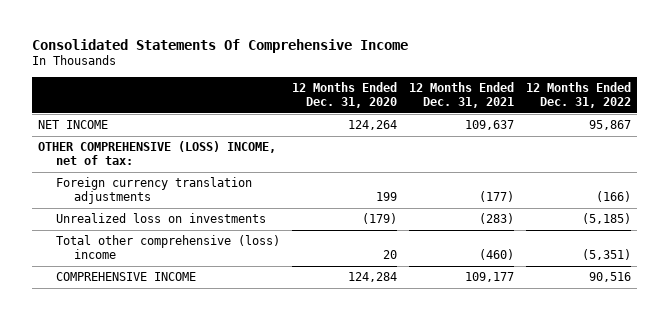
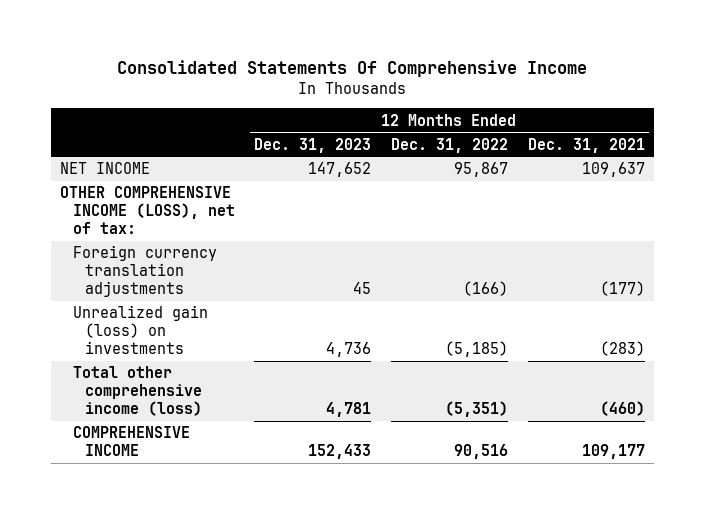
- | 12 Months Ended Dec. 31, 2020 | 12 Months Ended Dec. 31, 2021 | 12 Months Ended Dec. 31, 2022
+ | 12 Months Ended Dec. 31, 2023 | 12 Months Ended Dec. 31, 2022 | 12 Months Ended Dec. 31, 2021
- OTHER COMPREHENSIVE (LOSS) INCOME, net of tax:
+ OTHER COMPREHENSIVE INCOME (LOSS), net of tax:
- Unrealized loss on investments | (179) | (283) | (5,185)
- Total other comprehensive (loss) income | 20 | (460) | (5,351)
+ Unrealized gain (loss) on investments | 4,736 | (5,185) | (283)
+ Total other comprehensive income (loss) | 4,781 | (5,351) | (460)

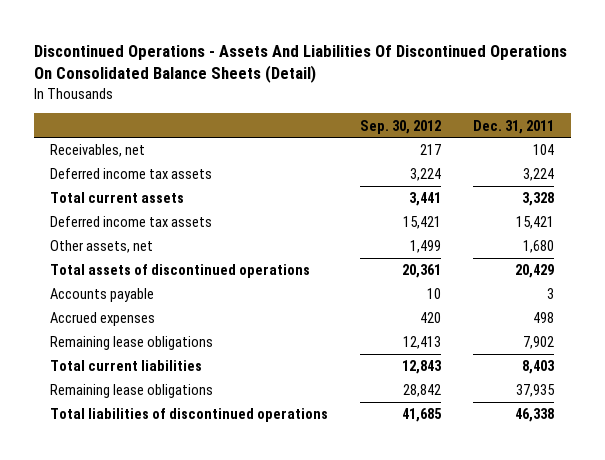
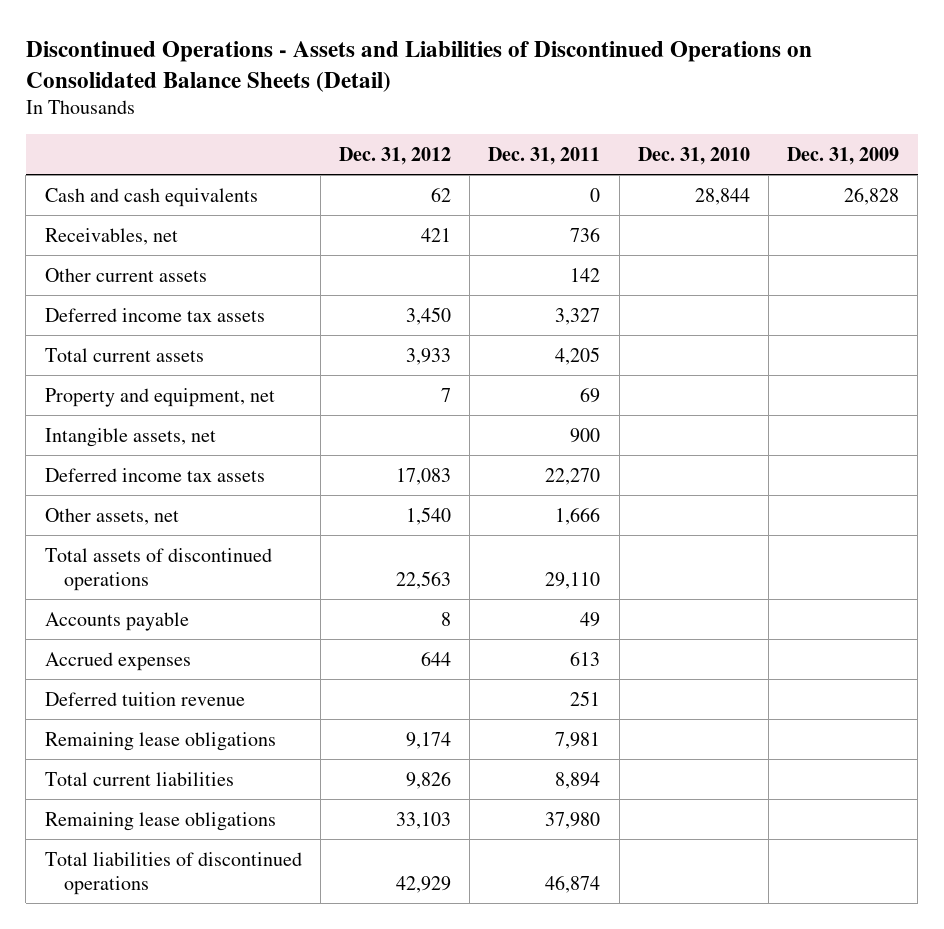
- Discontinued Operations - Assets And Liabilities Of Discontinued Operations On Consolidated Balance Sheets (Detail)
+ Discontinued Operations - Assets and Liabilities of Discontinued Operations on Consolidated Balance Sheets (Detail)
- | Sep. 30, 2012 | Dec. 31, 2011
+ | Dec. 31, 2012 | Dec. 31, 2011 | Dec. 31, 2010 | Dec. 31, 2009
- Receivables, net | 217 | 104
- Deferred income tax assets | 3,224 | 3,224
- Total current assets | 3,441 | 3,328
- Deferred income tax assets | 15,421 | 15,421
- Other assets, net | 1,499 | 1,680
- Total assets of discontinued operations | 20,361 | 20,429
- Accounts payable | 10 | 3
- Accrued expenses | 420 | 498
- Remaining lease obligations | 12,413 | 7,902
- Total current liabilities | 12,843 | 8,403
- Remaining lease obligations | 28,842 | 37,935
- Total liabilities of discontinued operations | 41,685 | 46,338
+ Cash and cash equivalents | 62 | 0 | 28,844 | 26,828
+ Receivables, net | 421 | 736 | |
+ Other current assets | | 142 | |
+ Deferred income tax assets | 3,450 | 3,327 | |
+ Total current assets | 3,933 | 4,205 | |
+ Property and equipment, net | 7 | 69 | |
+ Intangible assets, net | | 900 | |
+ Deferred income tax assets | 17,083 | 22,270 | |
+ Other assets, net | 1,540 | 1,666 | |
+ Total assets of discontinued operations | 22,563 | 29,110 | |
+ Accounts payable | 8 | 49 | |
+ Accrued expenses | 644 | 613 | |
+ Deferred tuition revenue | | 251 | |
+ Remaining lease obligations | 9,174 | 7,981 | |
+ Total current liabilities | 9,826 | 8,894 | |
+ Remaining lease obligations | 33,103 | 37,980 | |
+ Total liabilities of discontinued operations | 42,929 | 46,874 | |

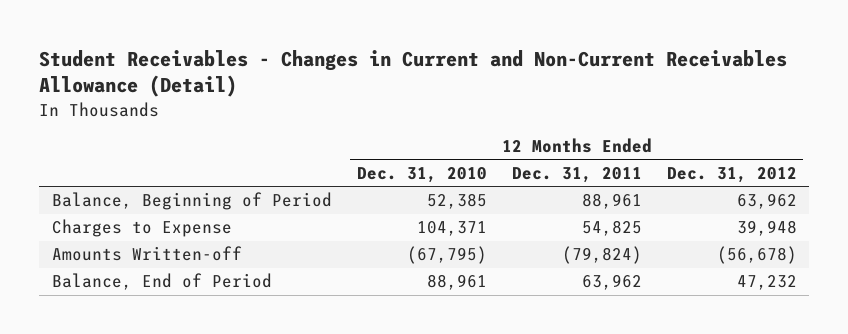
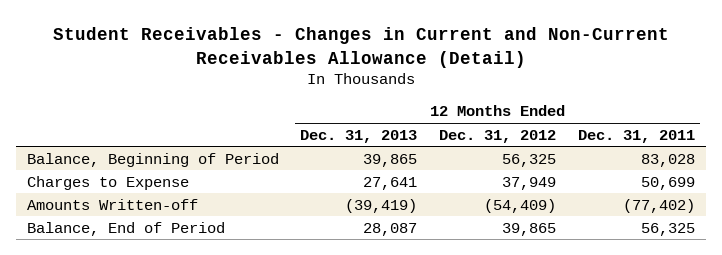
- | 12 Months Ended Dec. 31, 2010 | 12 Months Ended Dec. 31, 2011 | 12 Months Ended Dec. 31, 2012
+ | 12 Months Ended Dec. 31, 2013 | 12 Months Ended Dec. 31, 2012 | 12 Months Ended Dec. 31, 2011
- Balance, Beginning of Period | 52,385 | 88,961 | 63,962
- Charges to Expense | 104,371 | 54,825 | 39,948
- Amounts Written-off | (67,795) | (79,824) | (56,678)
- Balance, End of Period | 88,961 | 63,962 | 47,232
+ Balance, Beginning of Period | 39,865 | 56,325 | 83,028
+ Charges to Expense | 27,641 | 37,949 | 50,699
+ Amounts Written-off | (39,419) | (54,409) | (77,402)
+ Balance, End of Period | 28,087 | 39,865 | 56,325

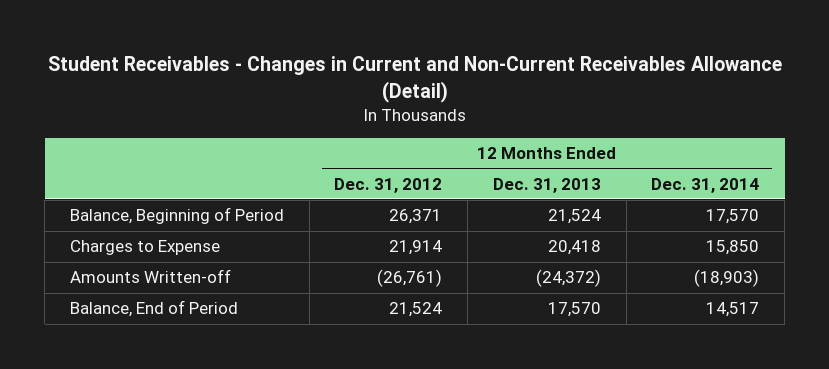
- | 12 Months Ended Dec. 31, 2013 | 12 Months Ended Dec. 31, 2012 | 12 Months Ended Dec. 31, 2011
+ | 12 Months Ended Dec. 31, 2012 | 12 Months Ended Dec. 31, 2013 | 12 Months Ended Dec. 31, 2014
- Balance, Beginning of Period | 39,865 | 56,325 | 83,028
- Charges to Expense | 27,641 | 37,949 | 50,699
- Amounts Written-off | (39,419) | (54,409) | (77,402)
- Balance, End of Period | 28,087 | 39,865 | 56,325
+ Balance, Beginning of Period | 26,371 | 21,524 | 17,570
+ Charges to Expense | 21,914 | 20,418 | 15,850
+ Amounts Written-off | (26,761) | (24,372) | (18,903)
+ Balance, End of Period | 21,524 | 17,570 | 14,517

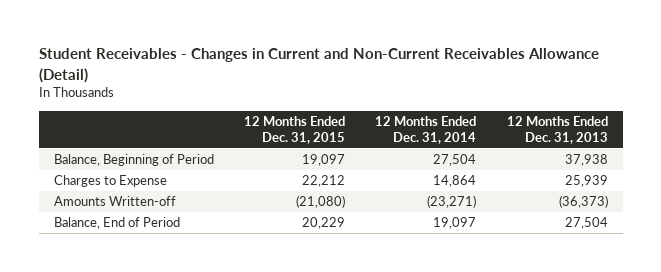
- | 12 Months Ended Dec. 31, 2012 | 12 Months Ended Dec. 31, 2013 | 12 Months Ended Dec. 31, 2014
+ | 12 Months Ended Dec. 31, 2015 | 12 Months Ended Dec. 31, 2014 | 12 Months Ended Dec. 31, 2013
- Balance, Beginning of Period | 26,371 | 21,524 | 17,570
- Charges to Expense | 21,914 | 20,418 | 15,850
- Amounts Written-off | (26,761) | (24,372) | (18,903)
- Balance, End of Period | 21,524 | 17,570 | 14,517
+ Balance, Beginning of Period | 19,097 | 27,504 | 37,938
+ Charges to Expense | 22,212 | 14,864 | 25,939
+ Amounts Written-off | (21,080) | (23,271) | (36,373)
+ Balance, End of Period | 20,229 | 19,097 | 27,504

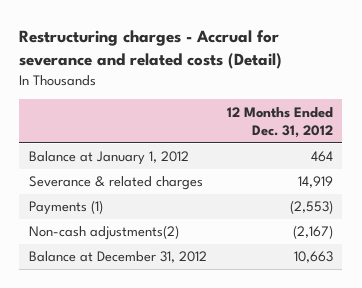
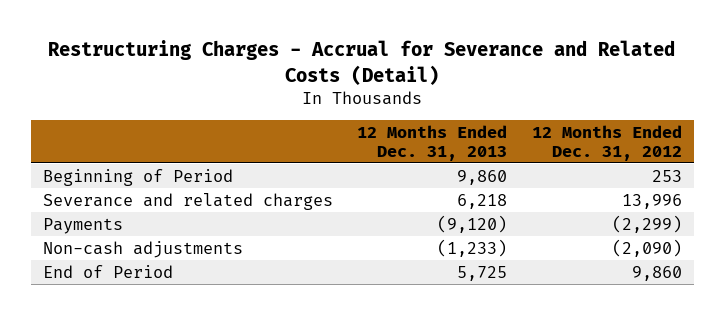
- Restructuring charges - Accrual for severance and related costs (Detail)
+ Restructuring Charges - Accrual for Severance and Related Costs (Detail)
- | 12 Months Ended Dec. 31, 2012
+ | 12 Months Ended Dec. 31, 2013 | 12 Months Ended Dec. 31, 2012
- Balance at January 1, 2012 | 464
- Severance & related charges | 14,919
- Payments (1) | (2,553)
- Non-cash adjustments(2) | (2,167)
- Balance at December 31, 2012 | 10,663
+ Beginning of Period | 9,860 | 253
+ Severance and related charges | 6,218 | 13,996
+ Payments | (9,120) | (2,299)
+ Non-cash adjustments | (1,233) | (2,090)
+ End of Period | 5,725 | 9,860

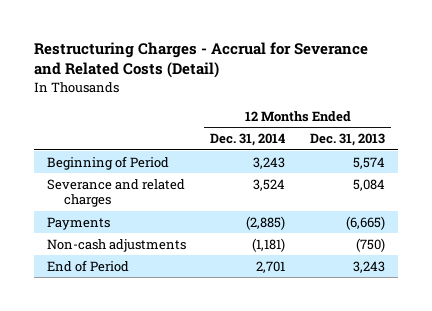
- | 12 Months Ended Dec. 31, 2013 | 12 Months Ended Dec. 31, 2012
+ | 12 Months Ended Dec. 31, 2014 | 12 Months Ended Dec. 31, 2013
- Beginning of Period | 9,860 | 253
- Severance and related charges | 6,218 | 13,996
- Payments | (9,120) | (2,299)
- Non-cash adjustments | (1,233) | (2,090)
- End of Period | 5,725 | 9,860
+ Beginning of Period | 3,243 | 5,574
+ Severance and related charges | 3,524 | 5,084
+ Payments | (2,885) | (6,665)
+ Non-cash adjustments | (1,181) | (750)
+ End of Period | 2,701 | 3,243

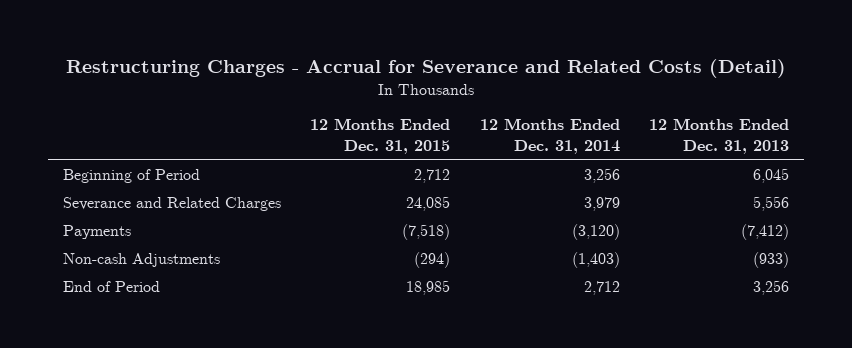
- | 12 Months Ended Dec. 31, 2014 | 12 Months Ended Dec. 31, 2013
+ | 12 Months Ended Dec. 31, 2015 | 12 Months Ended Dec. 31, 2014 | 12 Months Ended Dec. 31, 2013
- Beginning of Period | 3,243 | 5,574
- Severance and related charges | 3,524 | 5,084
- Payments | (2,885) | (6,665)
- Non-cash adjustments | (1,181) | (750)
- End of Period | 2,701 | 3,243
+ Beginning of Period | 2,712 | 3,256 | 6,045
+ Severance and Related Charges | 24,085 | 3,979 | 5,556
+ Payments | (7,518) | (3,120) | (7,412)
+ Non-cash Adjustments | (294) | (1,403) | (933)
+ End of Period | 18,985 | 2,712 | 3,256

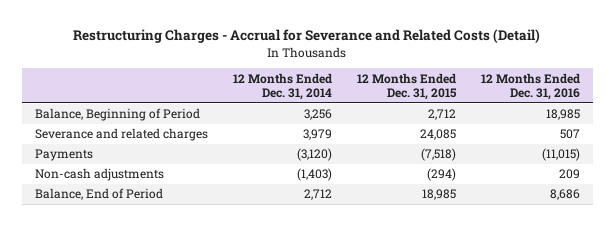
- | 12 Months Ended Dec. 31, 2015 | 12 Months Ended Dec. 31, 2014 | 12 Months Ended Dec. 31, 2013
+ | 12 Months Ended Dec. 31, 2014 | 12 Months Ended Dec. 31, 2015 | 12 Months Ended Dec. 31, 2016
- Beginning of Period | 2,712 | 3,256 | 6,045
- Severance and Related Charges | 24,085 | 3,979 | 5,556
+ Balance, Beginning of Period | 3,256 | 2,712 | 18,985
+ Severance and related charges | 3,979 | 24,085 | 507
- Non-cash Adjustments | (294) | (1,403) | (933)
- End of Period | 18,985 | 2,712 | 3,256
+ Non-cash adjustments | (1,403) | (294) | 209
+ Balance, End of Period | 2,712 | 18,985 | 8,686

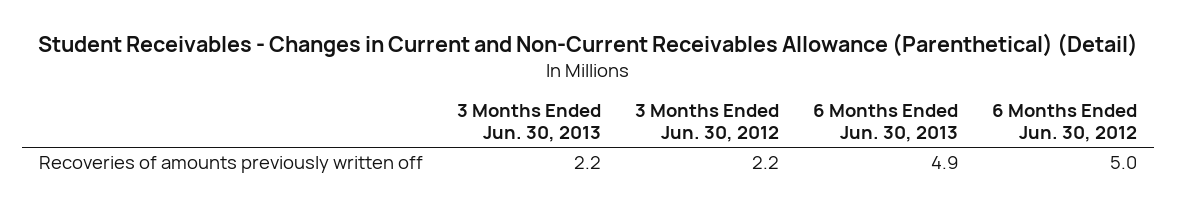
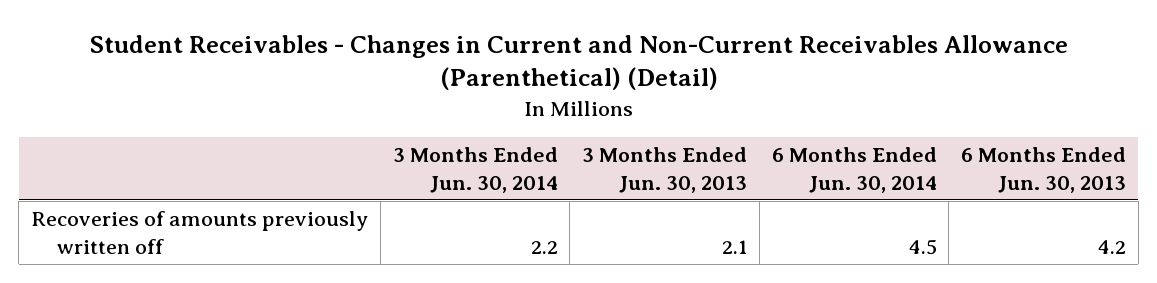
- | 3 Months Ended Jun. 30, 2013 | 3 Months Ended Jun. 30, 2012 | 6 Months Ended Jun. 30, 2013 | 6 Months Ended Jun. 30, 2012
+ | 3 Months Ended Jun. 30, 2014 | 3 Months Ended Jun. 30, 2013 | 6 Months Ended Jun. 30, 2014 | 6 Months Ended Jun. 30, 2013
- Recoveries of amounts previously written off | 2.2 | 2.2 | 4.9 | 5.0
+ Recoveries of amounts previously written off | 2.2 | 2.1 | 4.5 | 4.2

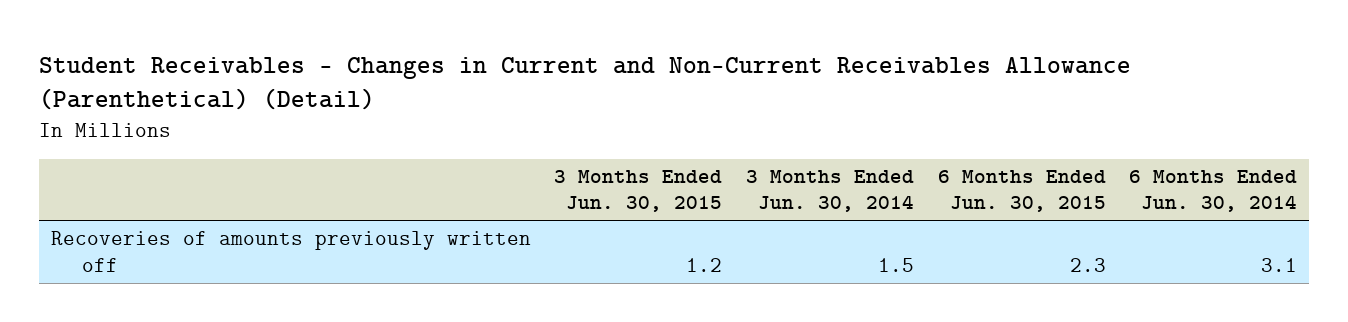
- | 3 Months Ended Jun. 30, 2014 | 3 Months Ended Jun. 30, 2013 | 6 Months Ended Jun. 30, 2014 | 6 Months Ended Jun. 30, 2013
+ | 3 Months Ended Jun. 30, 2015 | 3 Months Ended Jun. 30, 2014 | 6 Months Ended Jun. 30, 2015 | 6 Months Ended Jun. 30, 2014
- Recoveries of amounts previously written off | 2.2 | 2.1 | 4.5 | 4.2
+ Recoveries of amounts previously written off | 1.2 | 1.5 | 2.3 | 3.1

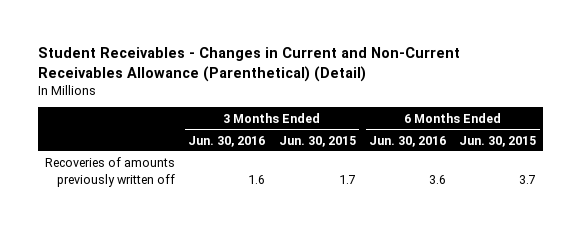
- | 3 Months Ended Jun. 30, 2015 | 3 Months Ended Jun. 30, 2014 | 6 Months Ended Jun. 30, 2015 | 6 Months Ended Jun. 30, 2014
+ | 3 Months Ended Jun. 30, 2016 | 3 Months Ended Jun. 30, 2015 | 6 Months Ended Jun. 30, 2016 | 6 Months Ended Jun. 30, 2015
- Recoveries of amounts previously written off | 1.2 | 1.5 | 2.3 | 3.1
+ Recoveries of amounts previously written off | 1.6 | 1.7 | 3.6 | 3.7

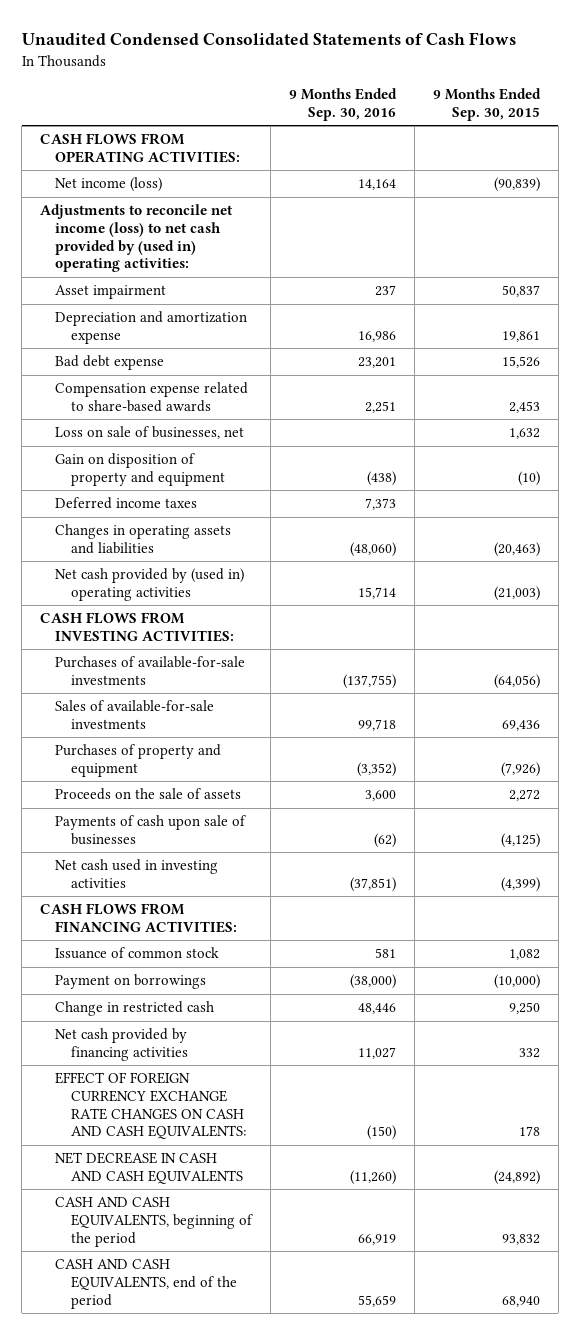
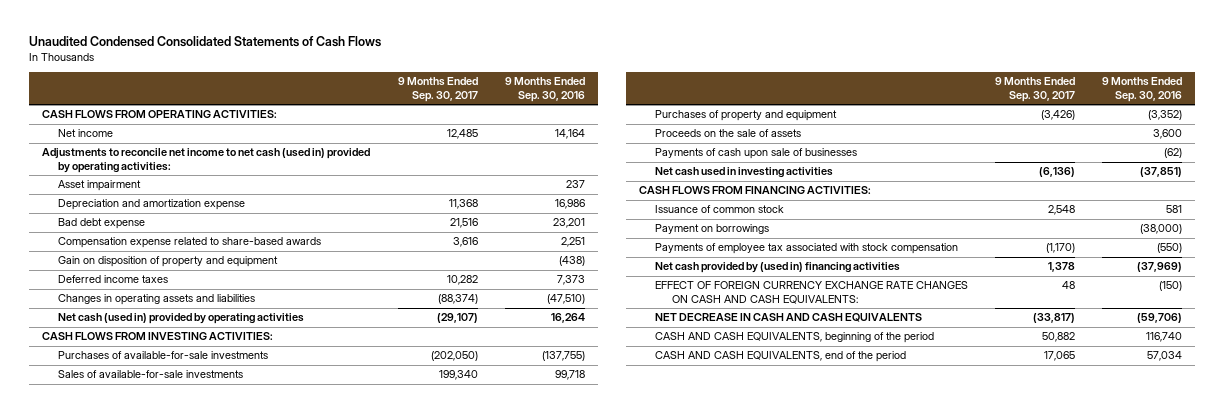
- | 9 Months Ended Sep. 30, 2016 | 9 Months Ended Sep. 30, 2015
+ | 9 Months Ended Sep. 30, 2017 | 9 Months Ended Sep. 30, 2016
- Net income (loss) | 14,164 | (90,839)
- Adjustments to reconcile net income (loss) to net cash provided by (used in) operating activities:
+ Net income | 12,485 | 14,164
+ Adjustments to reconcile net income to net cash (used in) provided by operating activities:
- Loss on sale of businesses, net | | 1,632
- Changes in operating assets and liabilities | (48,060) | (20,463)
- Net cash provided by (used in) operating activities | 15,714 | (21,003)
+ Changes in operating assets and liabilities | (88,374) | (47,510)
+ Net cash (used in) provided by operating activities | (29,107) | 16,264
- Change in restricted cash | 48,446 | 9,250
- Net cash provided by financing activities | 11,027 | 332
+ Payments of employee tax associated with stock compensation | (1,170) | (550)
+ Net cash provided by (used in) financing activities | 1,378 | (37,969)
- NET DECREASE IN CASH AND CASH EQUIVALENTS | (11,260) | (24,892)
- CASH AND CASH EQUIVALENTS, beginning of the period | 66,919 | 93,832
- CASH AND CASH EQUIVALENTS, end of the period | 55,659 | 68,940
+ NET DECREASE IN CASH AND CASH EQUIVALENTS | (33,817) | (59,706)
+ CASH AND CASH EQUIVALENTS, beginning of the period | 50,882 | 116,740
+ CASH AND CASH EQUIVALENTS, end of the period | 17,065 | 57,034

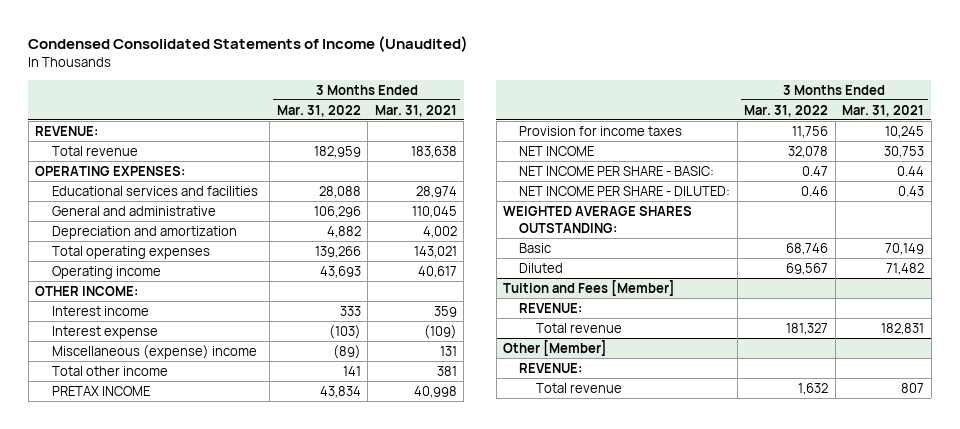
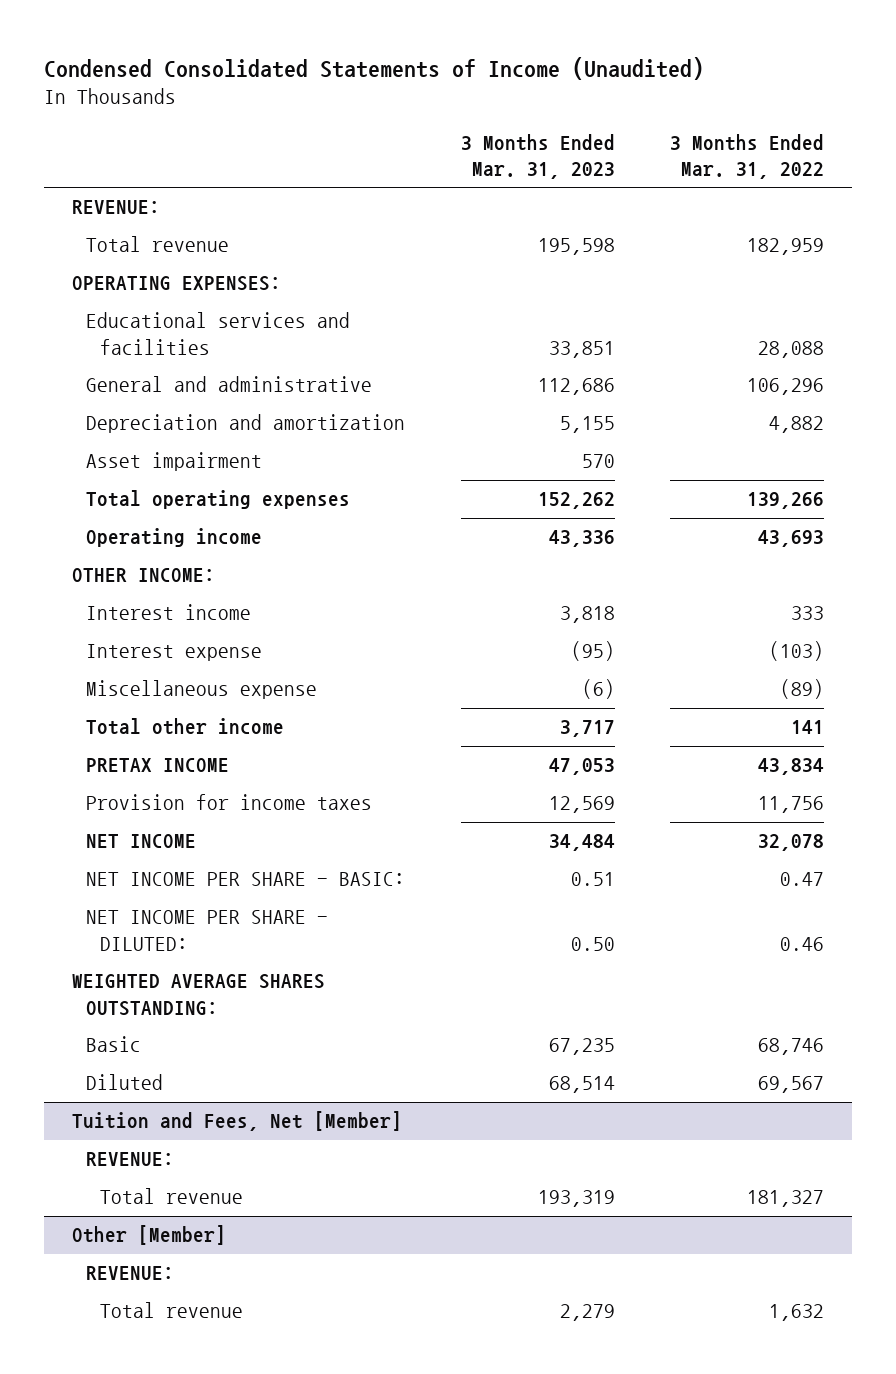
- | 3 Months Ended Mar. 31, 2022 | 3 Months Ended Mar. 31, 2021
+ | 3 Months Ended Mar. 31, 2023 | 3 Months Ended Mar. 31, 2022
+ Asset impairment | 570 |
- Miscellaneous (expense) income | (89) | 131
+ Miscellaneous expense | (6) | (89)
- Tuition and Fees [Member]
+ Tuition and Fees, Net [Member]

